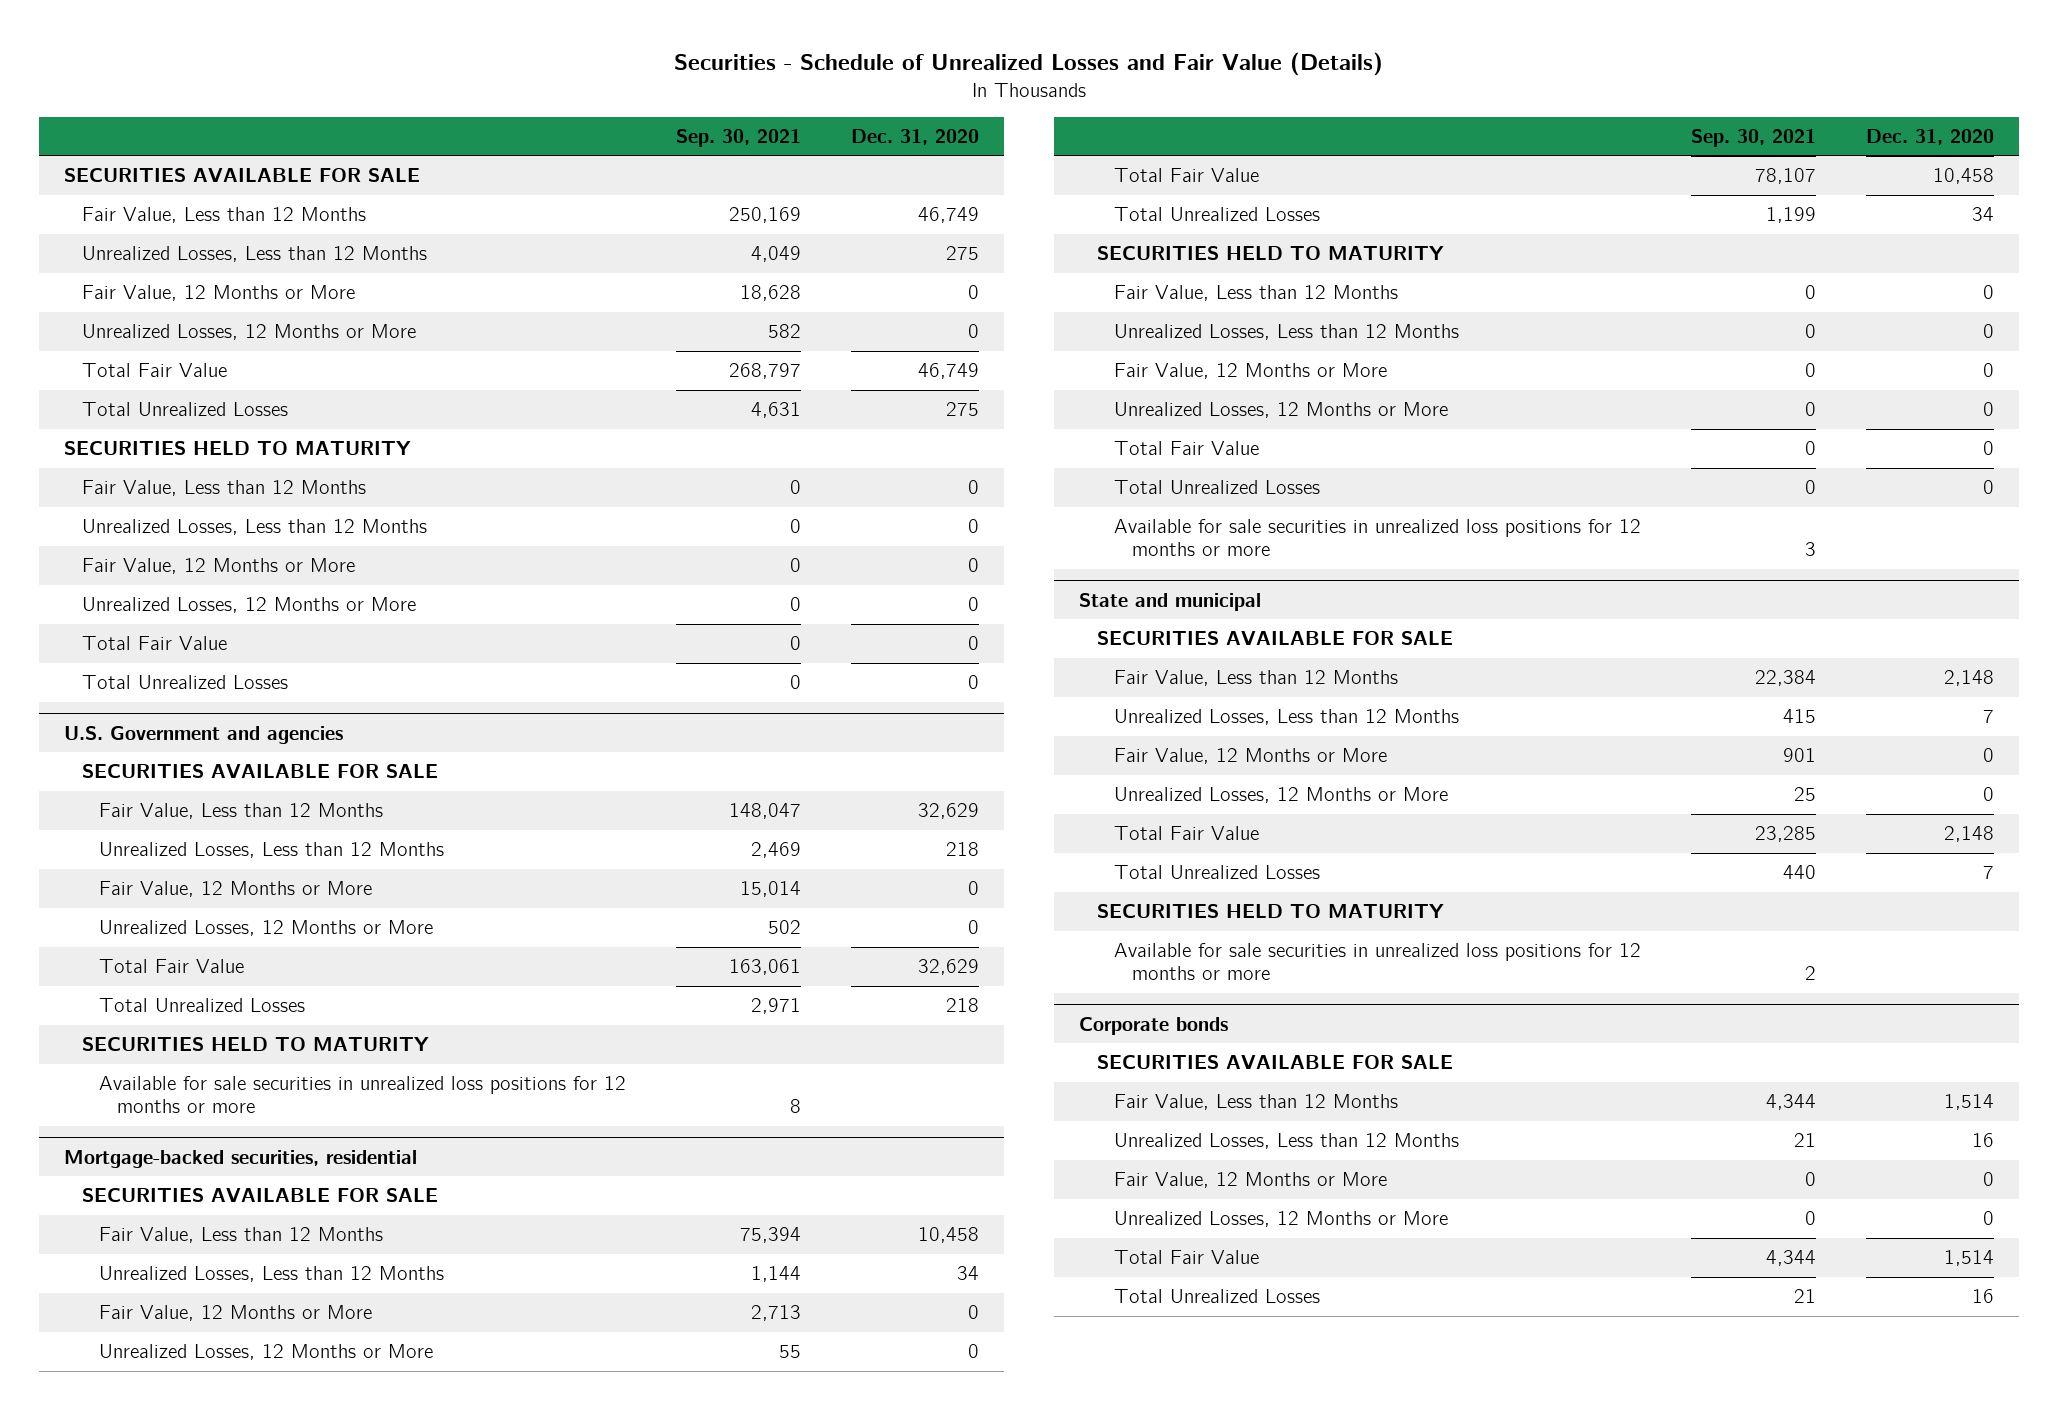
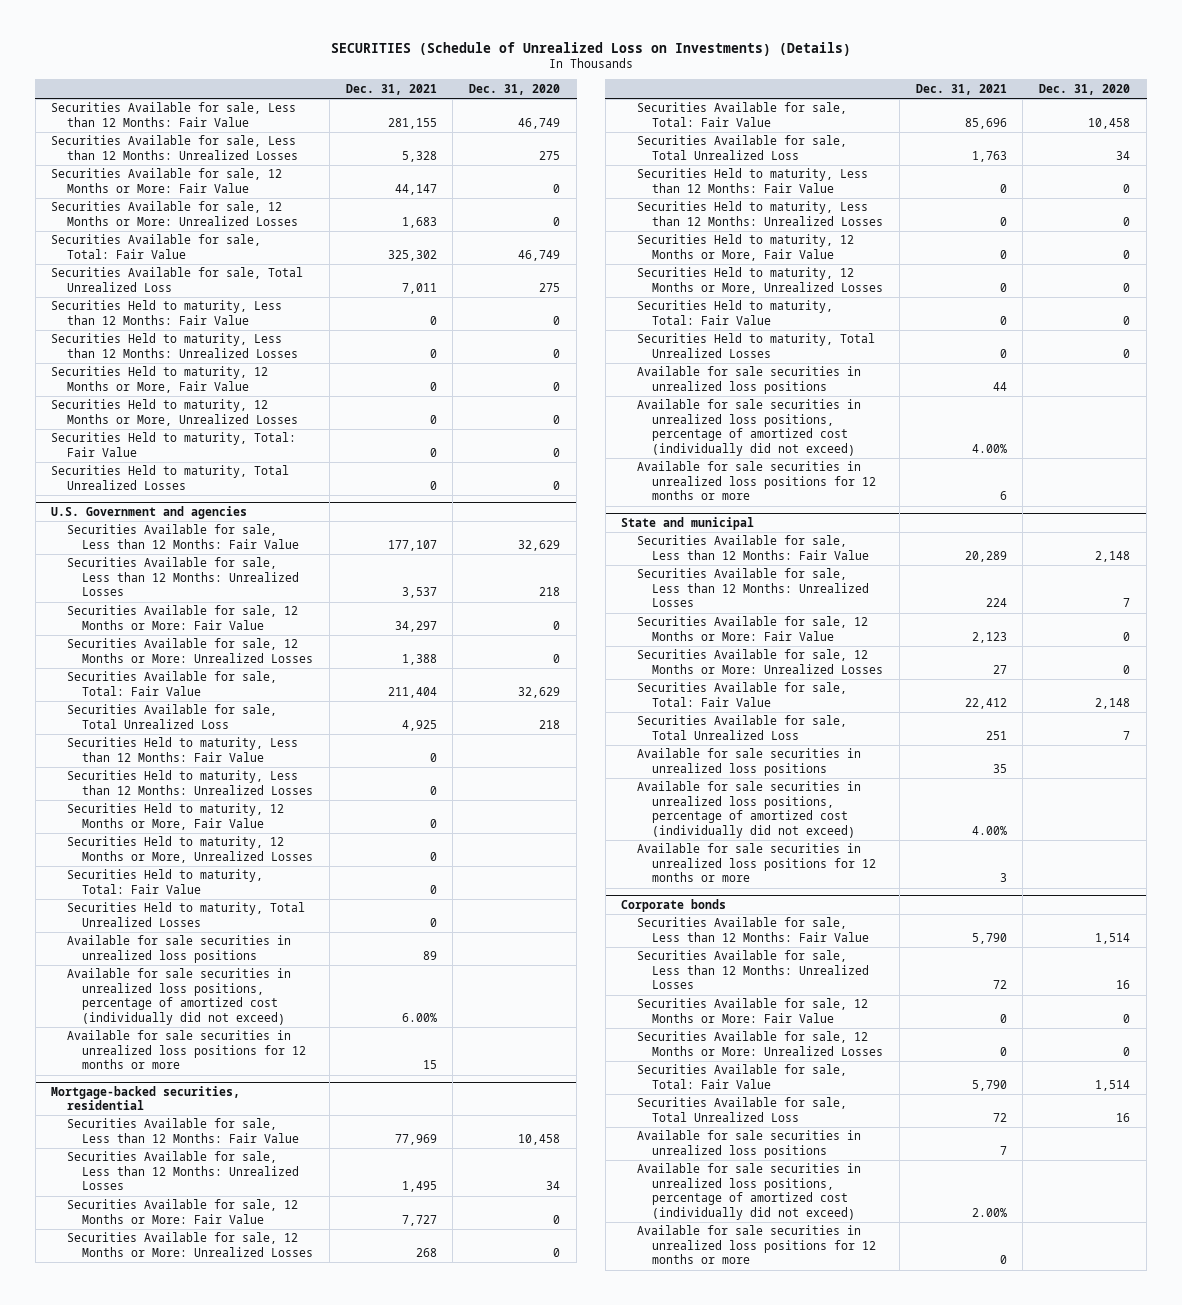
- Securities - Schedule of Unrealized Losses and Fair Value (Details)
+ SECURITIES (Schedule of Unrealized Loss on Investments) (Details)
- | Sep. 30, 2021 | Dec. 31, 2020
+ | Dec. 31, 2021 | Dec. 31, 2020
- SECURITIES AVAILABLE FOR SALE
- Fair Value, Less than 12 Months | 250,169 | 46,749
- Unrealized Losses, Less than 12 Months | 4,049 | 275
- Fair Value, 12 Months or More | 18,628 | 0
- Unrealized Losses, 12 Months or More | 582 | 0
- Total Fair Value | 268,797 | 46,749
- Total Unrealized Losses | 4,631 | 275
- SECURITIES HELD TO MATURITY
- Fair Value, Less than 12 Months | 0 | 0
- Unrealized Losses, Less than 12 Months | 0 | 0
- Fair Value, 12 Months or More | 0 | 0
- Unrealized Losses, 12 Months or More | 0 | 0
- Total Fair Value | 0 | 0
- Total Unrealized Losses | 0 | 0
+ Securities Available for sale, Less than 12 Months: Fair Value | 281,155 | 46,749
+ Securities Available for sale, Less than 12 Months: Unrealized Losses | 5,328 | 275
+ Securities Available for sale, 12 Months or More: Fair Value | 44,147 | 0
+ Securities Available for sale, 12 Months or More: Unrealized Losses | 1,683 | 0
+ Securities Available for sale, Total: Fair Value | 325,302 | 46,749
+ Securities Available for sale, Total Unrealized Loss | 7,011 | 275
+ Securities Held to maturity, Less than 12 Months: Fair Value | 0 | 0
+ Securities Held to maturity, Less than 12 Months: Unrealized Losses | 0 | 0
+ Securities Held to maturity, 12 Months or More, Fair Value | 0 | 0
+ Securities Held to maturity, 12 Months or More, Unrealized Losses | 0 | 0
+ Securities Held to maturity, Total: Fair Value | 0 | 0
+ Securities Held to maturity, Total Unrealized Losses | 0 | 0
@ U.S. Government and agencies
- SECURITIES AVAILABLE FOR SALE
- Fair Value, Less than 12 Months | 148,047 | 32,629
- Unrealized Losses, Less than 12 Months | 2,469 | 218
- Fair Value, 12 Months or More | 15,014 | 0
- Unrealized Losses, 12 Months or More | 502 | 0
- Total Fair Value | 163,061 | 32,629
- Total Unrealized Losses | 2,971 | 218
- SECURITIES HELD TO MATURITY
+ Securities Available for sale, Less than 12 Months: Fair Value | 177,107 | 32,629
+ Securities Available for sale, Less than 12 Months: Unrealized Losses | 3,537 | 218
+ Securities Available for sale, 12 Months or More: Fair Value | 34,297 | 0
+ Securities Available for sale, 12 Months or More: Unrealized Losses | 1,388 | 0
+ Securities Available for sale, Total: Fair Value | 211,404 | 32,629
+ Securities Available for sale, Total Unrealized Loss | 4,925 | 218
+ Securities Held to maturity, Less than 12 Months: Fair Value | 0 |
+ Securities Held to maturity, Less than 12 Months: Unrealized Losses | 0 |
+ Securities Held to maturity, 12 Months or More, Fair Value | 0 |
+ Securities Held to maturity, 12 Months or More, Unrealized Losses | 0 |
+ Securities Held to maturity, Total: Fair Value | 0 |
+ Securities Held to maturity, Total Unrealized Losses | 0 |
+ Available for sale securities in unrealized loss positions | 89 |
+ Available for sale securities in unrealized loss positions, percentage of amortized cost (individually did not exceed) | 6.00% |
@ Mortgage-backed securities, residential
- SECURITIES AVAILABLE FOR SALE
- Fair Value, Less than 12 Months | 75,394 | 10,458
- Unrealized Losses, Less than 12 Months | 1,144 | 34
- Fair Value, 12 Months or More | 2,713 | 0
- Unrealized Losses, 12 Months or More | 55 | 0
- Total Fair Value | 78,107 | 10,458
- Total Unrealized Losses | 1,199 | 34
- SECURITIES HELD TO MATURITY
- Fair Value, Less than 12 Months | 0 | 0
- Unrealized Losses, Less than 12 Months | 0 | 0
- Fair Value, 12 Months or More | 0 | 0
- Unrealized Losses, 12 Months or More | 0 | 0
- Total Fair Value | 0 | 0
- Total Unrealized Losses | 0 | 0
+ Securities Available for sale, Less than 12 Months: Fair Value | 77,969 | 10,458
+ Securities Available for sale, Less than 12 Months: Unrealized Losses | 1,495 | 34
+ Securities Available for sale, 12 Months or More: Fair Value | 7,727 | 0
+ Securities Available for sale, 12 Months or More: Unrealized Losses | 268 | 0
+ Securities Available for sale, Total: Fair Value | 85,696 | 10,458
+ Securities Available for sale, Total Unrealized Loss | 1,763 | 34
+ Securities Held to maturity, Less than 12 Months: Fair Value | 0 | 0
+ Securities Held to maturity, Less than 12 Months: Unrealized Losses | 0 | 0
+ Securities Held to maturity, 12 Months or More, Fair Value | 0 | 0
+ Securities Held to maturity, 12 Months or More, Unrealized Losses | 0 | 0
+ Securities Held to maturity, Total: Fair Value | 0 | 0
+ Securities Held to maturity, Total Unrealized Losses | 0 | 0
+ Available for sale securities in unrealized loss positions | 44 |
+ Available for sale securities in unrealized loss positions, percentage of amortized cost (individually did not exceed) | 4.00% |
@ State and municipal
- SECURITIES AVAILABLE FOR SALE
- Fair Value, Less than 12 Months | 22,384 | 2,148
- Unrealized Losses, Less than 12 Months | 415 | 7
- Fair Value, 12 Months or More | 901 | 0
- Unrealized Losses, 12 Months or More | 25 | 0
- Total Fair Value | 23,285 | 2,148
- Total Unrealized Losses | 440 | 7
- SECURITIES HELD TO MATURITY
+ Securities Available for sale, Less than 12 Months: Fair Value | 20,289 | 2,148
+ Securities Available for sale, Less than 12 Months: Unrealized Losses | 224 | 7
+ Securities Available for sale, 12 Months or More: Fair Value | 2,123 | 0
+ Securities Available for sale, 12 Months or More: Unrealized Losses | 27 | 0
+ Securities Available for sale, Total: Fair Value | 22,412 | 2,148
+ Securities Available for sale, Total Unrealized Loss | 251 | 7
+ Available for sale securities in unrealized loss positions | 35 |
+ Available for sale securities in unrealized loss positions, percentage of amortized cost (individually did not exceed) | 4.00% |
@ Corporate bonds
- SECURITIES AVAILABLE FOR SALE
- Fair Value, Less than 12 Months | 4,344 | 1,514
- Unrealized Losses, Less than 12 Months | 21 | 16
- Fair Value, 12 Months or More | 0 | 0
- Unrealized Losses, 12 Months or More | 0 | 0
- Total Fair Value | 4,344 | 1,514
- Total Unrealized Losses | 21 | 16
+ Securities Available for sale, Less than 12 Months: Fair Value | 5,790 | 1,514
+ Securities Available for sale, Less than 12 Months: Unrealized Losses | 72 | 16
+ Securities Available for sale, 12 Months or More: Fair Value | 0 | 0
+ Securities Available for sale, 12 Months or More: Unrealized Losses | 0 | 0
+ Securities Available for sale, Total: Fair Value | 5,790 | 1,514
+ Securities Available for sale, Total Unrealized Loss | 72 | 16
+ Available for sale securities in unrealized loss positions | 7 |
+ Available for sale securities in unrealized loss positions, percentage of amortized cost (individually did not exceed) | 2.00% |
+ Available for sale securities in unrealized loss positions for 12 months or more | 0 |

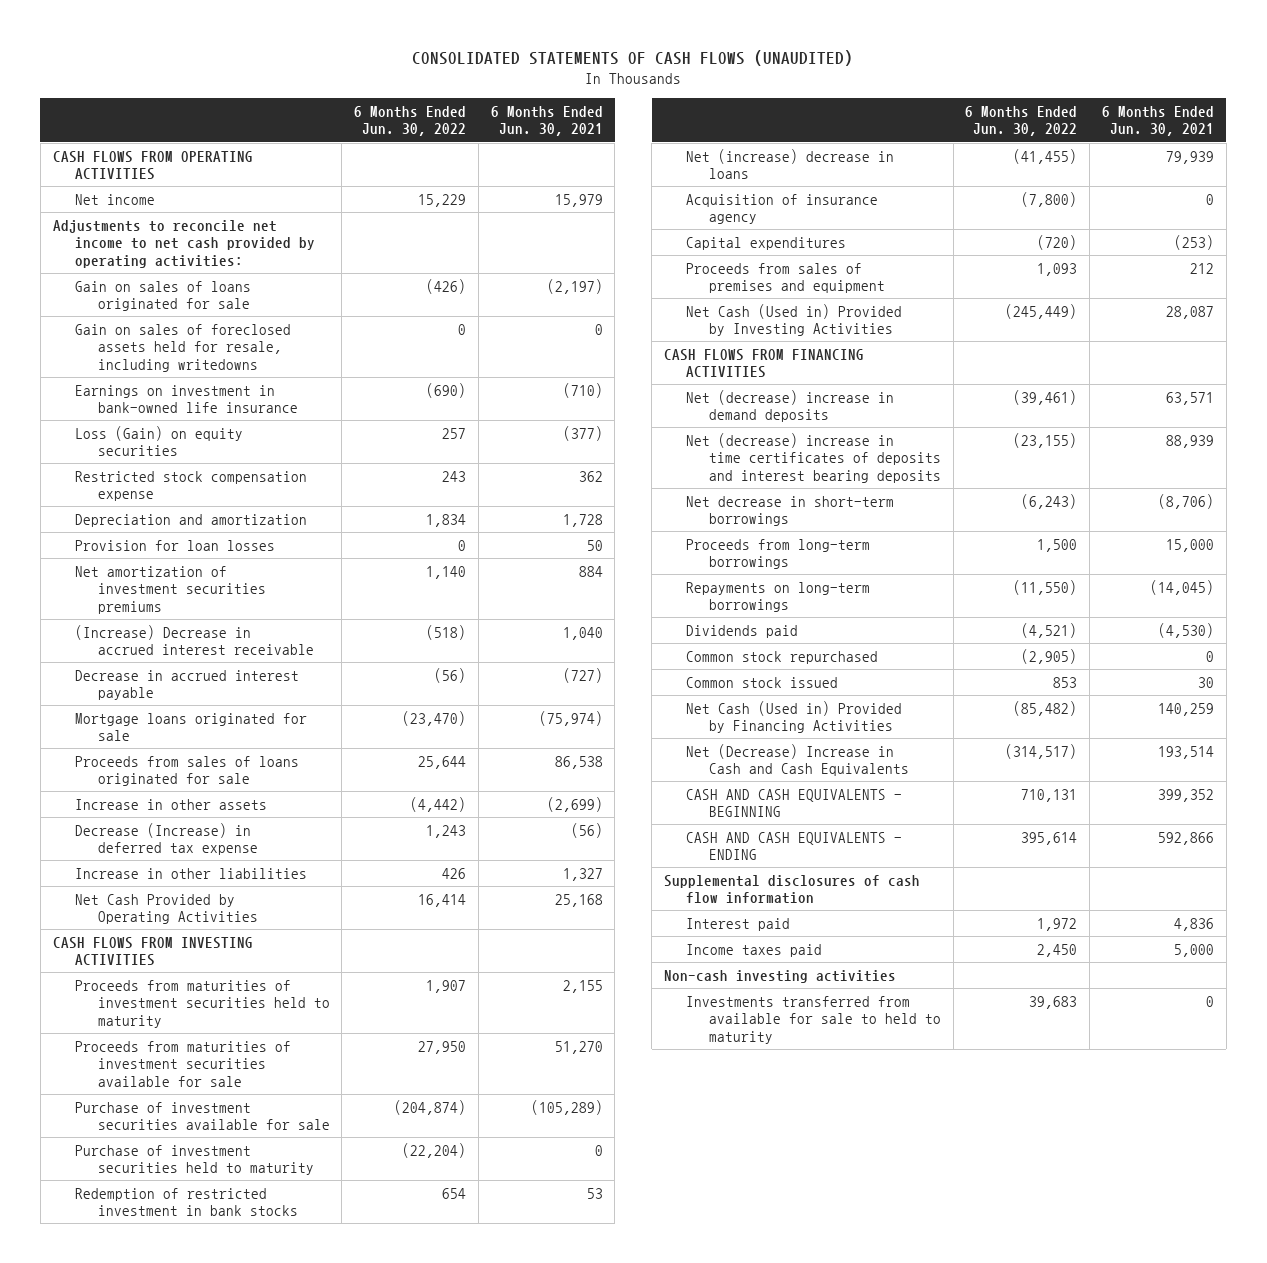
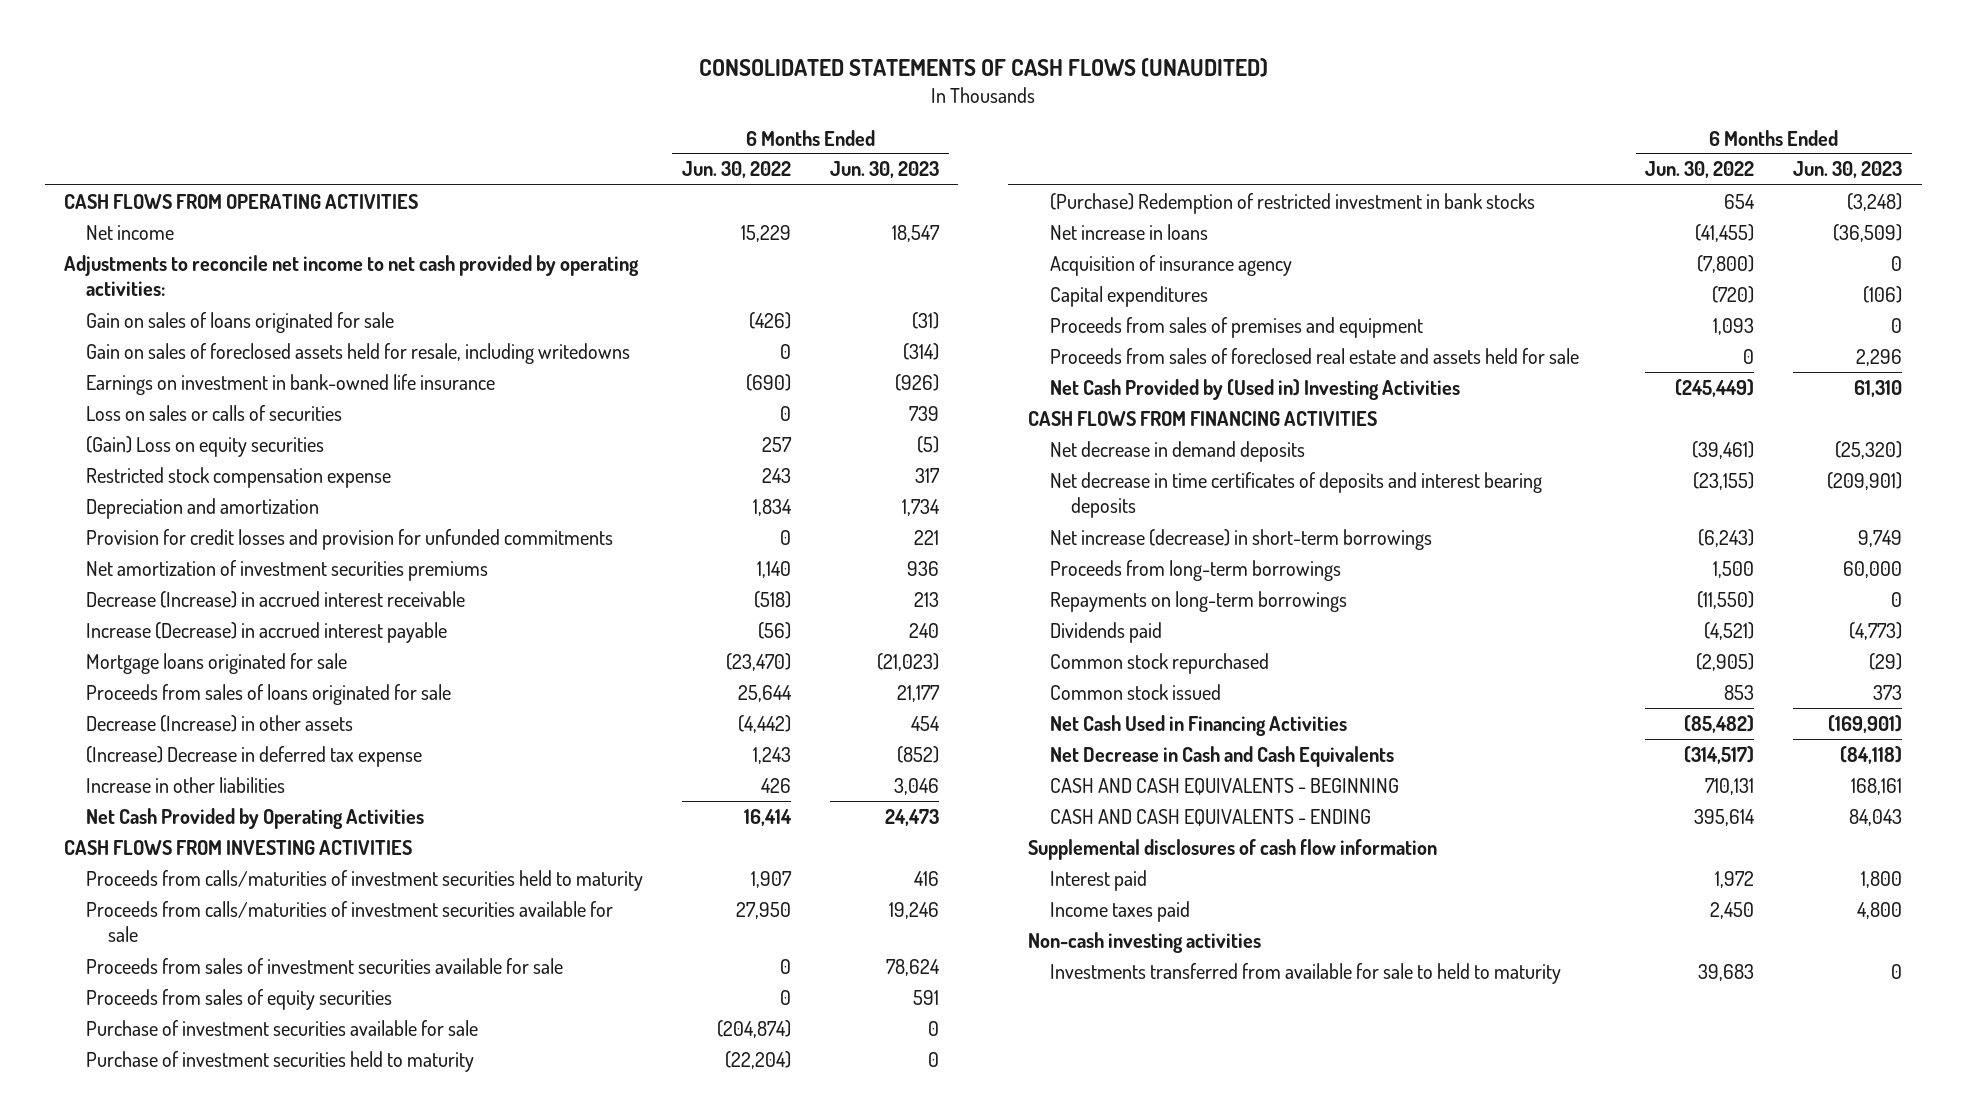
- | 6 Months Ended Jun. 30, 2022 | 6 Months Ended Jun. 30, 2021
+ | 6 Months Ended Jun. 30, 2022 | 6 Months Ended Jun. 30, 2023
- Loss (Gain) on equity securities | 257 | (377)
+ Loss on sales or calls of securities | 0 | 739
+ (Gain) Loss on equity securities | 257 | (5)
- Provision for loan losses | 0 | 50
+ Provision for credit losses and provision for unfunded commitments | 0 | 221
- (Increase) Decrease in accrued interest receivable | (518) | 1,040
- Decrease in accrued interest payable | (56) | (727)
+ Decrease (Increase) in accrued interest receivable | (518) | 213
+ Increase (Decrease) in accrued interest payable | (56) | 240
- Increase in other assets | (4,442) | (2,699)
- Decrease (Increase) in deferred tax expense | 1,243 | (56)
+ Decrease (Increase) in other assets | (4,442) | 454
+ (Increase) Decrease in deferred tax expense | 1,243 | (852)
- Proceeds from maturities of investment securities held to maturity | 1,907 | 2,155
- Proceeds from maturities of investment securities available for sale | 27,950 | 51,270
+ Proceeds from calls/maturities of investment securities held to maturity | 1,907 | 416
+ Proceeds from calls/maturities of investment securities available for sale | 27,950 | 19,246
+ Proceeds from sales of investment securities available for sale | 0 | 78,624
+ Proceeds from sales of equity securities | 0 | 591
- Redemption of restricted investment in bank stocks | 654 | 53
- Net (increase) decrease in loans | (41,455) | 79,939
+ (Purchase) Redemption of restricted investment in bank stocks | 654 | (3,248)
+ Net increase in loans | (41,455) | (36,509)
- Net Cash (Used in) Provided by Investing Activities | (245,449) | 28,087
+ Proceeds from sales of foreclosed real estate and assets held for sale | 0 | 2,296
+ Net Cash Provided by (Used in) Investing Activities | (245,449) | 61,310
- Net (decrease) increase in demand deposits | (39,461) | 63,571
- Net (decrease) increase in time certificates of deposits and interest bearing deposits | (23,155) | 88,939
- Net decrease in short-term borrowings | (6,243) | (8,706)
+ Net decrease in demand deposits | (39,461) | (25,320)
+ Net decrease in time certificates of deposits and interest bearing deposits | (23,155) | (209,901)
+ Net increase (decrease) in short-term borrowings | (6,243) | 9,749
- Net Cash (Used in) Provided by Financing Activities | (85,482) | 140,259
- Net (Decrease) Increase in Cash and Cash Equivalents | (314,517) | 193,514
+ Net Cash Used in Financing Activities | (85,482) | (169,901)
+ Net Decrease in Cash and Cash Equivalents | (314,517) | (84,118)

